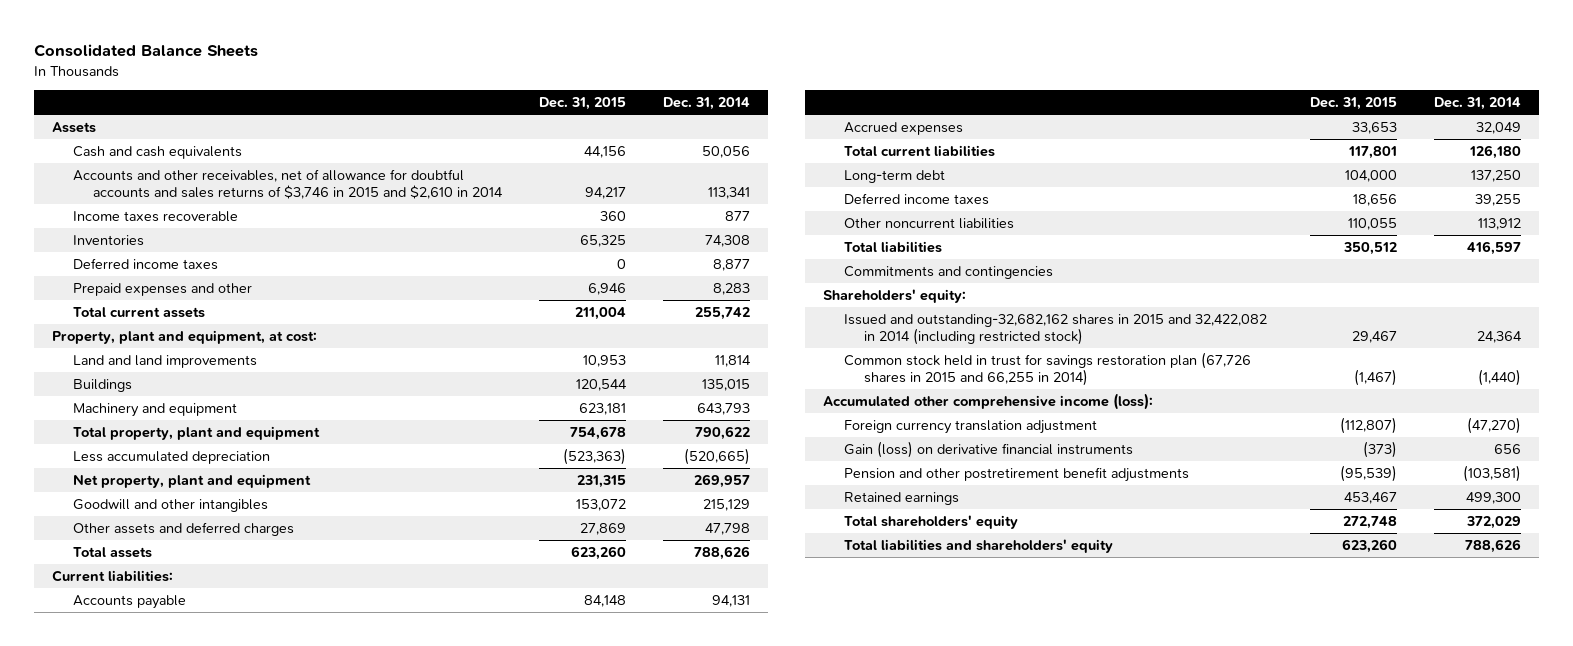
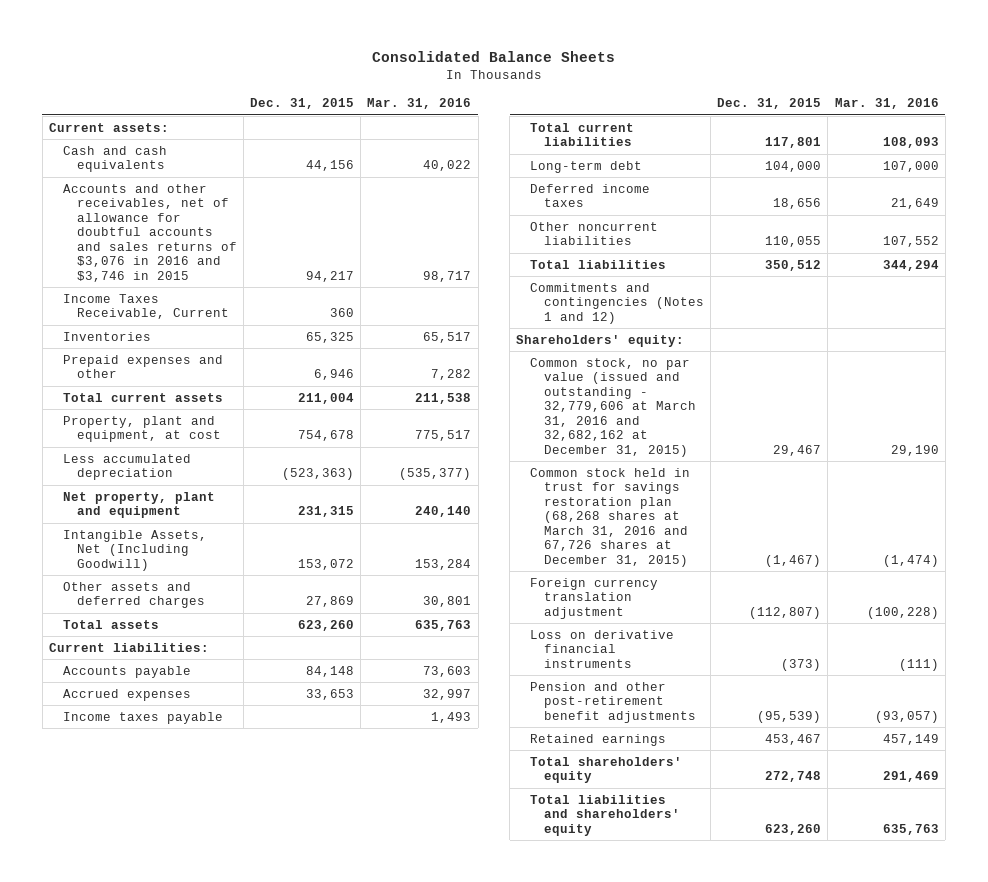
- | Dec. 31, 2015 | Dec. 31, 2014
+ | Dec. 31, 2015 | Mar. 31, 2016
- Assets
+ Current assets:
- Accounts and other receivables, net of allowance for doubtful accounts and sales returns of $3,746 in 2015 and $2,610 in 2014 | 94,217 | 113,341
- Income taxes recoverable | 360 | 877
+ Accounts and other receivables, net of allowance for doubtful accounts and sales returns of $3,076 in 2016 and $3,746 in 2015 | 94,217 | 98,717
+ Income Taxes Receivable, Current | 360 |
- Deferred income taxes | 0 | 8,877
- Property, plant and equipment, at cost:
- Land and land improvements | 10,953 | 11,814
- Buildings | 120,544 | 135,015
- Machinery and equipment | 623,181 | 643,793
- Total property, plant and equipment | 754,678 | 790,622
+ Property, plant and equipment, at cost | 754,678 | 775,517
- Goodwill and other intangibles | 153,072 | 215,129
+ Intangible Assets, Net (Including Goodwill) | 153,072 | 153,284
+ Income taxes payable | | 1,493
- Commitments and contingencies
+ Commitments and contingencies (Notes 1 and 12)
- Issued and outstanding-32,682,162 shares in 2015 and 32,422,082 in 2014 (including restricted stock) | 29,467 | 24,364
- Common stock held in trust for savings restoration plan (67,726 shares in 2015 and 66,255 in 2014) | (1,467) | (1,440)
- Accumulated other comprehensive income (loss):
+ Common stock, no par value (issued and outstanding - 32,779,606 at March 31, 2016 and 32,682,162 at December 31, 2015) | 29,467 | 29,190
+ Common stock held in trust for savings restoration plan (68,268 shares at March 31, 2016 and 67,726 shares at December 31, 2015) | (1,467) | (1,474)
- Gain (loss) on derivative financial instruments | (373) | 656
- Pension and other postretirement benefit adjustments | (95,539) | (103,581)
+ Loss on derivative financial instruments | (373) | (111)
+ Pension and other post-retirement benefit adjustments | (95,539) | (93,057)

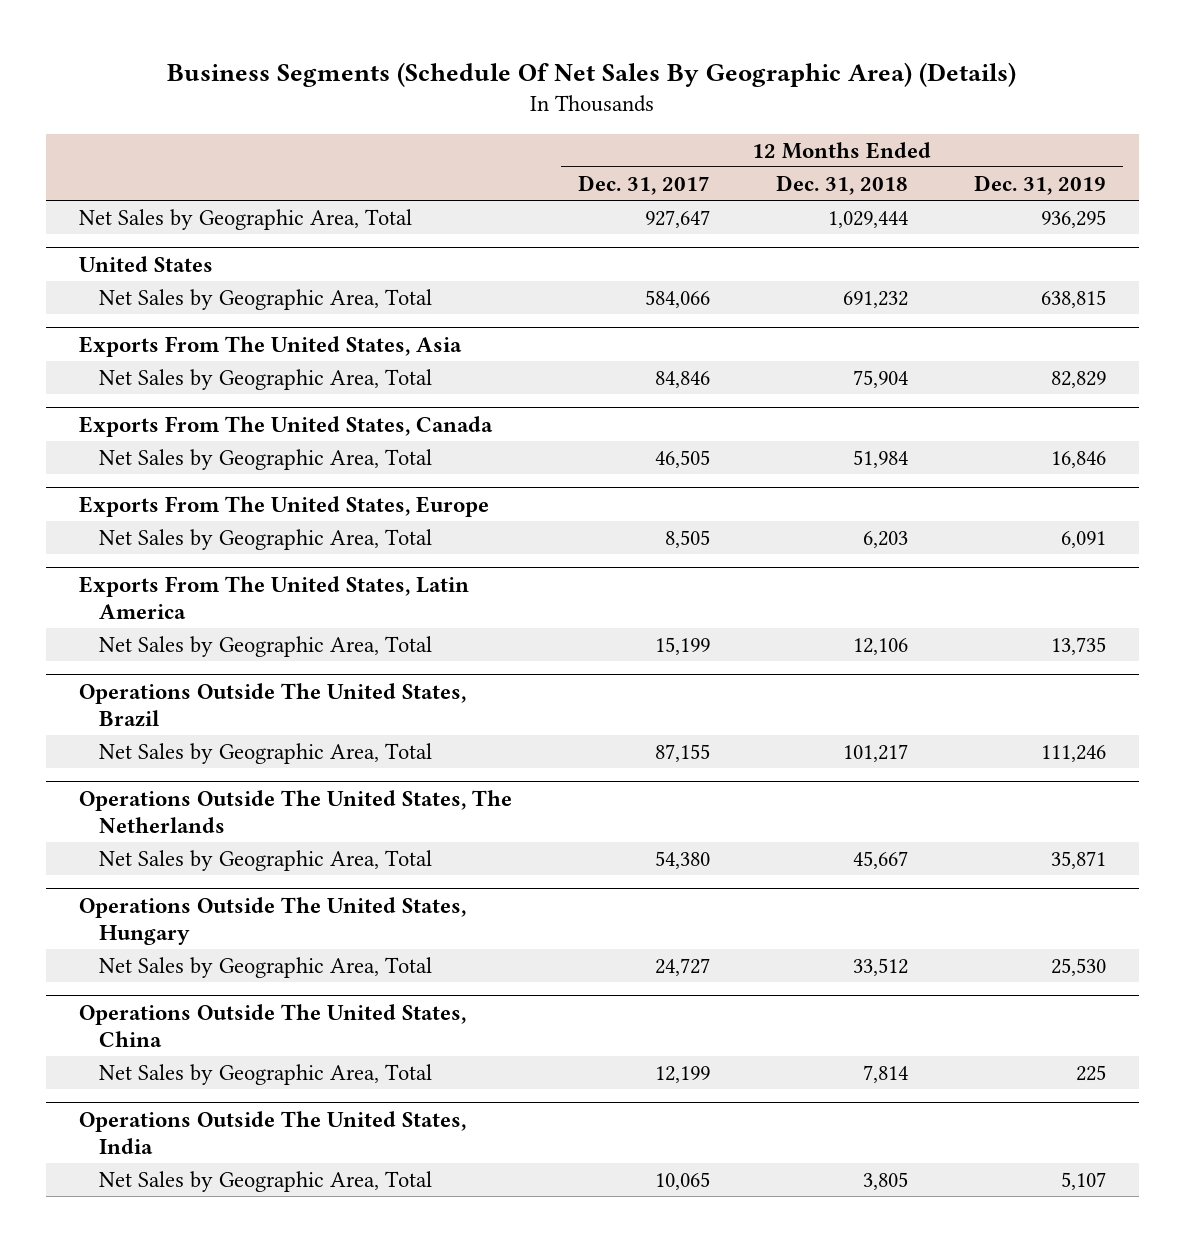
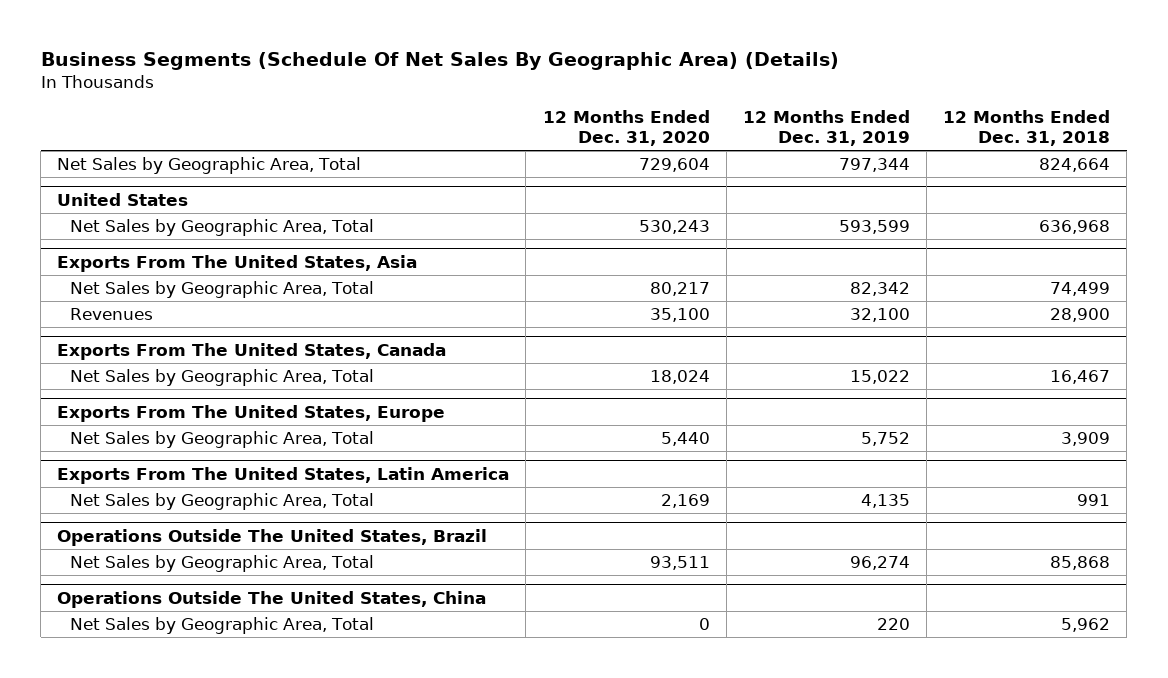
- | 12 Months Ended Dec. 31, 2017 | 12 Months Ended Dec. 31, 2018 | 12 Months Ended Dec. 31, 2019
+ | 12 Months Ended Dec. 31, 2020 | 12 Months Ended Dec. 31, 2019 | 12 Months Ended Dec. 31, 2018
- Net Sales by Geographic Area, Total | 927,647 | 1,029,444 | 936,295
+ Net Sales by Geographic Area, Total | 729,604 | 797,344 | 824,664
@ United States
- Net Sales by Geographic Area, Total | 584,066 | 691,232 | 638,815
+ Net Sales by Geographic Area, Total | 530,243 | 593,599 | 636,968
@ Exports From The United States, Asia
- Net Sales by Geographic Area, Total | 84,846 | 75,904 | 82,829
+ Net Sales by Geographic Area, Total | 80,217 | 82,342 | 74,499
+ Revenues | 35,100 | 32,100 | 28,900
@ Exports From The United States, Canada
- Net Sales by Geographic Area, Total | 46,505 | 51,984 | 16,846
+ Net Sales by Geographic Area, Total | 18,024 | 15,022 | 16,467
@ Exports From The United States, Europe
- Net Sales by Geographic Area, Total | 8,505 | 6,203 | 6,091
+ Net Sales by Geographic Area, Total | 5,440 | 5,752 | 3,909
@ Exports From The United States, Latin America
- Net Sales by Geographic Area, Total | 15,199 | 12,106 | 13,735
+ Net Sales by Geographic Area, Total | 2,169 | 4,135 | 991
@ Operations Outside The United States, Brazil
- Net Sales by Geographic Area, Total | 87,155 | 101,217 | 111,246
- Operations Outside The United States, The Netherlands
- Net Sales by Geographic Area, Total | 54,380 | 45,667 | 35,871
- Operations Outside The United States, Hungary
- Net Sales by Geographic Area, Total | 24,727 | 33,512 | 25,530
@ Operations Outside The United States, Brazil
+ Net Sales by Geographic Area, Total | 93,511 | 96,274 | 85,868
@ Operations Outside The United States, China
- Net Sales by Geographic Area, Total | 12,199 | 7,814 | 225
- Operations Outside The United States, India
- Net Sales by Geographic Area, Total | 10,065 | 3,805 | 5,107
@ Operations Outside The United States, China
+ Net Sales by Geographic Area, Total | 0 | 220 | 5,962

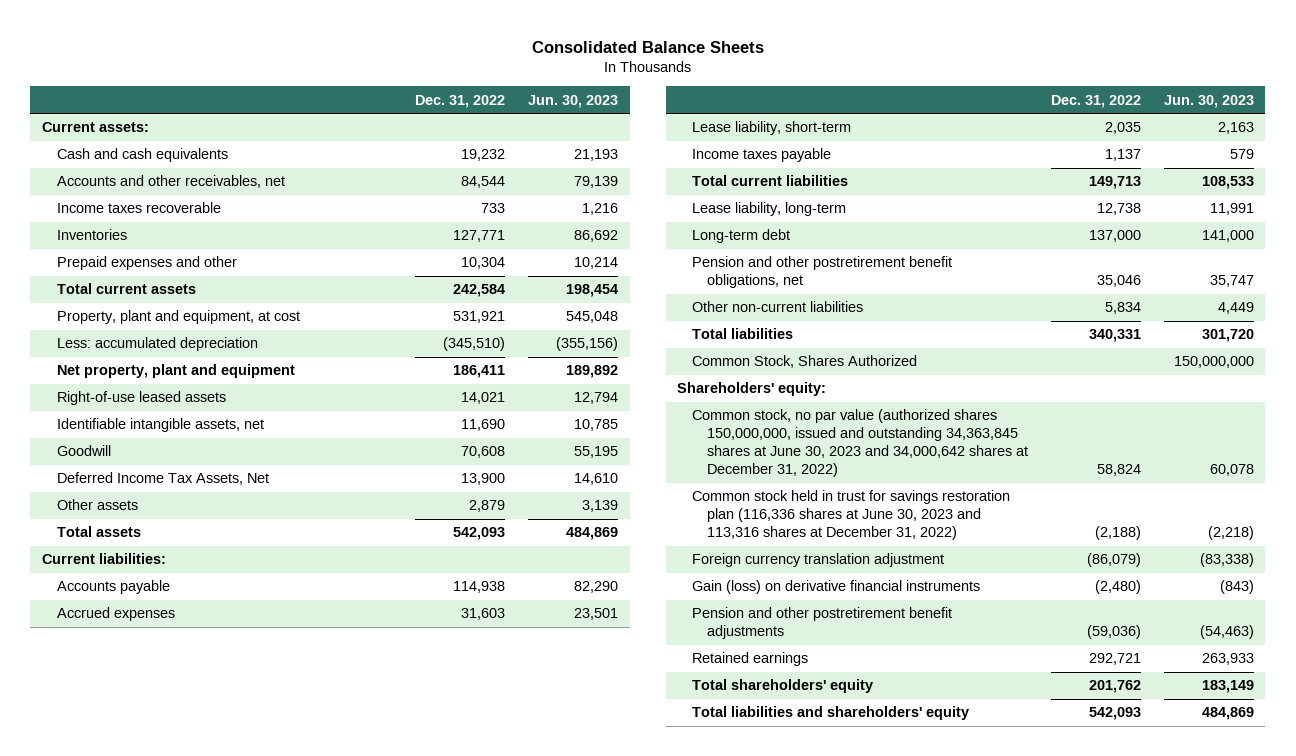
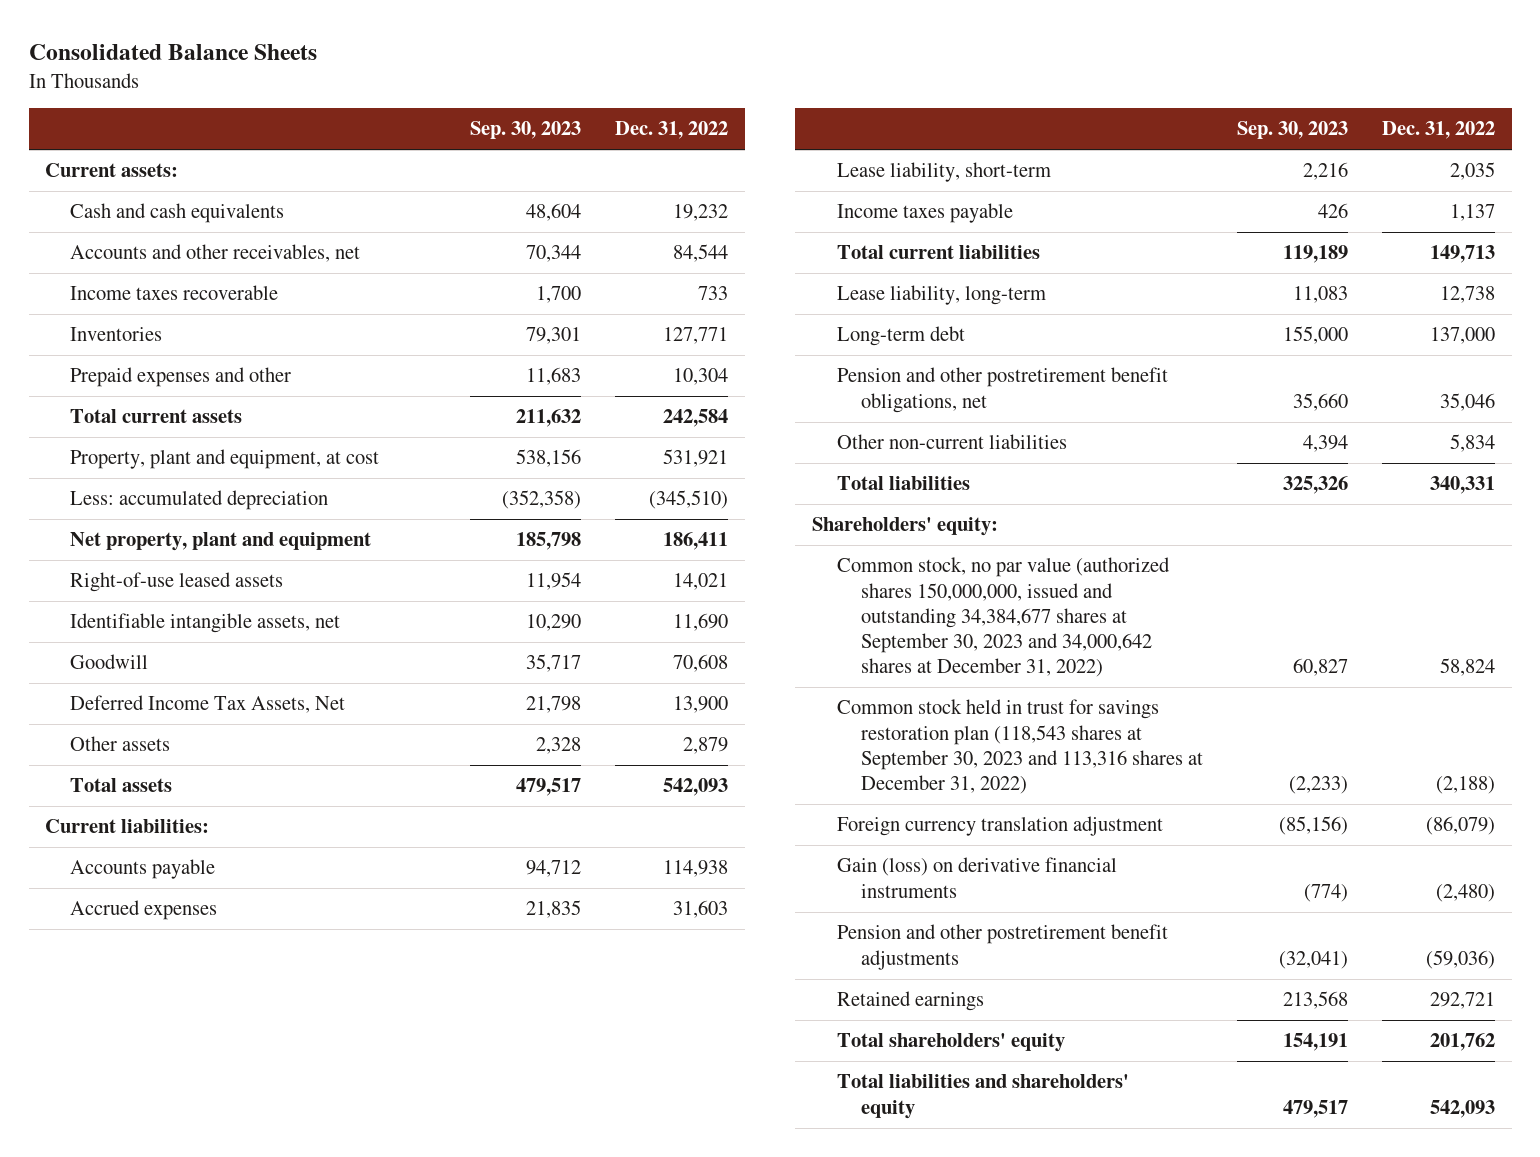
- | Dec. 31, 2022 | Jun. 30, 2023
+ | Sep. 30, 2023 | Dec. 31, 2022
- Common Stock, Shares Authorized | | 150,000,000
- Common stock, no par value (authorized shares 150,000,000, issued and outstanding 34,363,845 shares at June 30, 2023 and 34,000,642 shares at December 31, 2022) | 58,824 | 60,078
- Common stock held in trust for savings restoration plan (116,336 shares at June 30, 2023 and 113,316 shares at December 31, 2022) | (2,188) | (2,218)
+ Common stock, no par value (authorized shares 150,000,000, issued and outstanding 34,384,677 shares at September 30, 2023 and 34,000,642 shares at December 31, 2022) | 60,827 | 58,824
+ Common stock held in trust for savings restoration plan (118,543 shares at September 30, 2023 and 113,316 shares at December 31, 2022) | (2,233) | (2,188)

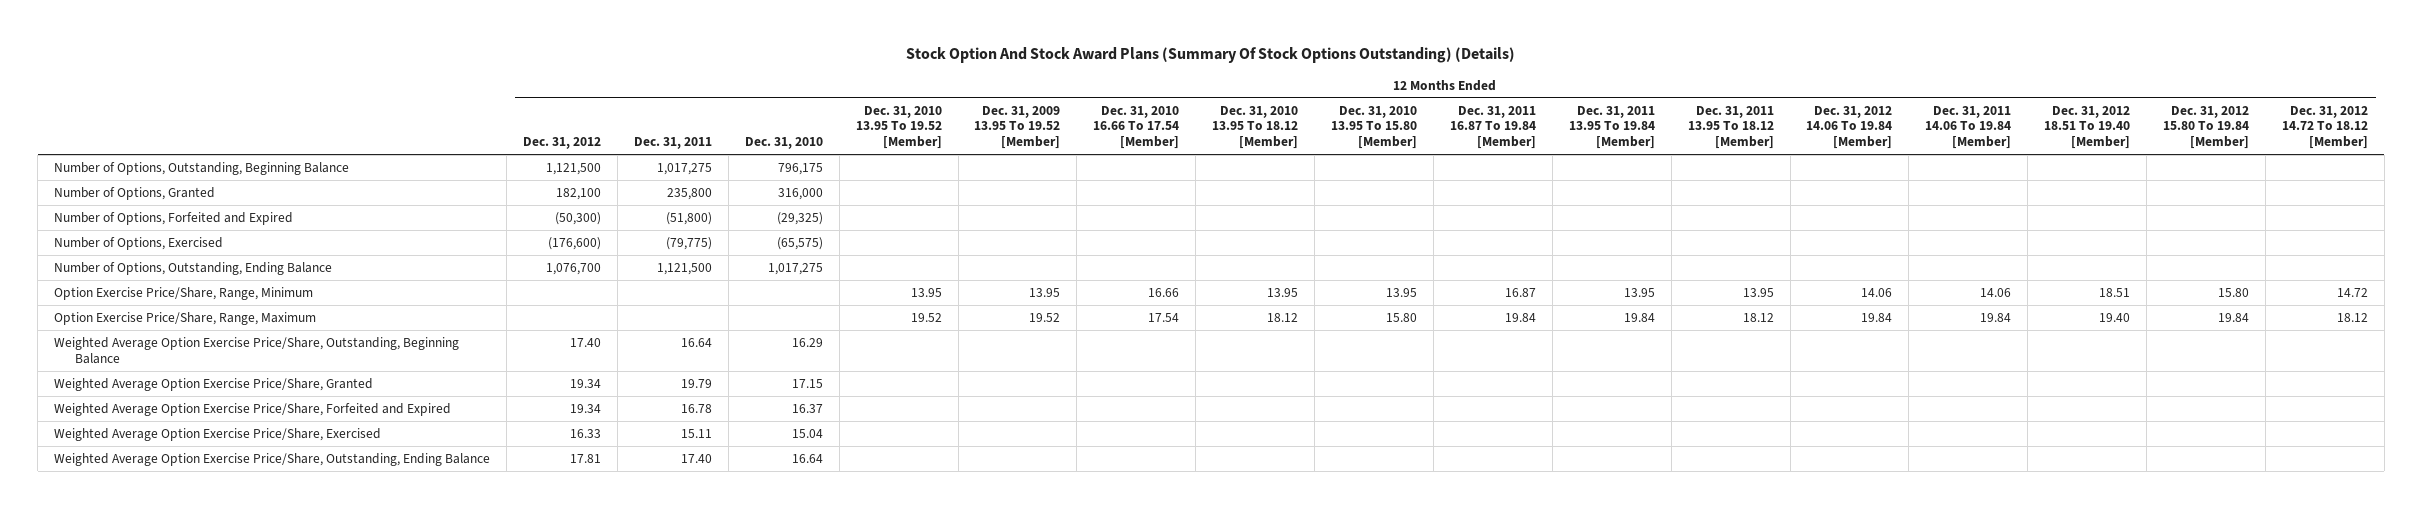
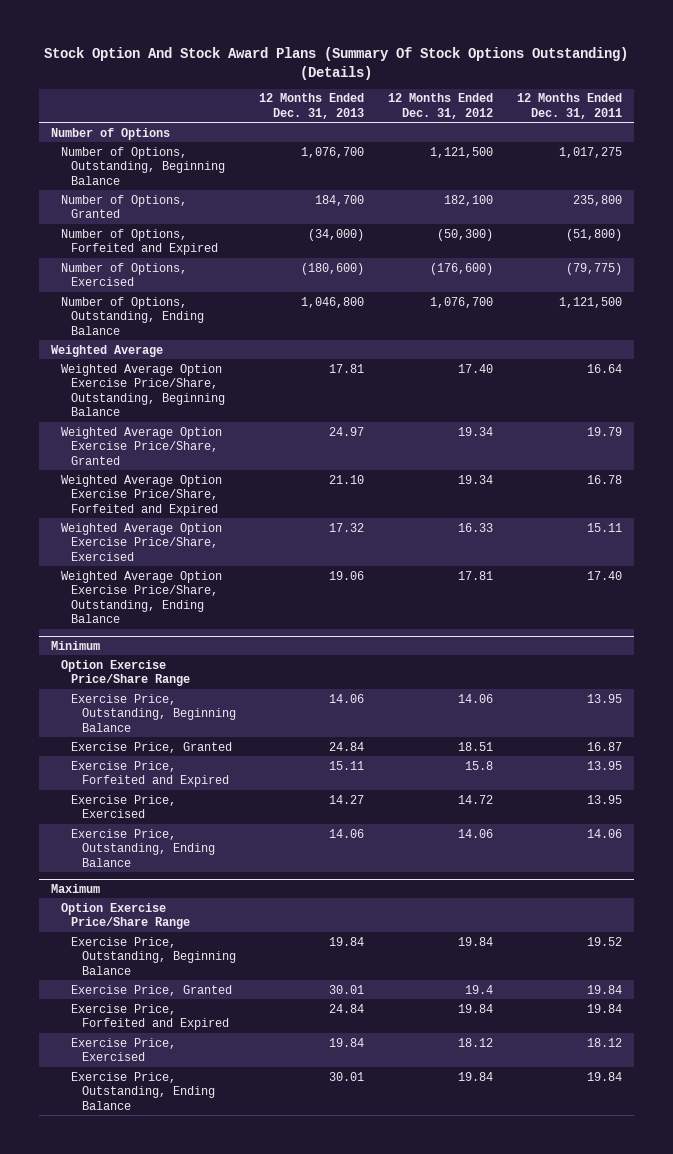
- | 12 Months Ended Dec. 31, 2012 | 12 Months Ended Dec. 31, 2011 | 12 Months Ended Dec. 31, 2010 | 12 Months Ended Dec. 31, 2010 13.95 To 19.52 [Member] | 12 Months Ended Dec. 31, 2009 13.95 To 19.52 [Member] | 12 Months Ended Dec. 31, 2010 16.66 To 17.54 [Member] | 12 Months Ended Dec. 31, 2010 13.95 To 18.12 [Member] | 12 Months Ended Dec. 31, 2010 13.95 To 15.80 [Member] | 12 Months Ended Dec. 31, 2011 16.87 To 19.84 [Member] | 12 Months Ended Dec. 31, 2011 13.95 To 19.84 [Member] | 12 Months Ended Dec. 31, 2011 13.95 To 18.12 [Member] | 12 Months Ended Dec. 31, 2012 14.06 To 19.84 [Member] | 12 Months Ended Dec. 31, 2011 14.06 To 19.84 [Member] | 12 Months Ended Dec. 31, 2012 18.51 To 19.40 [Member] | 12 Months Ended Dec. 31, 2012 15.80 To 19.84 [Member] | 12 Months Ended Dec. 31, 2012 14.72 To 18.12 [Member]
+ | 12 Months Ended Dec. 31, 2013 | 12 Months Ended Dec. 31, 2012 | 12 Months Ended Dec. 31, 2011
+ Number of Options
- Option Exercise Price/Share, Range, Minimum | | | | 13.95 | 13.95 | 16.66 | 13.95 | 13.95 | 16.87 | 13.95 | 13.95 | 14.06 | 14.06 | 18.51 | 15.80 | 14.72
- Option Exercise Price/Share, Range, Maximum | | | | 19.52 | 19.52 | 17.54 | 18.12 | 15.80 | 19.84 | 19.84 | 18.12 | 19.84 | 19.84 | 19.40 | 19.84 | 18.12
+ Weighted Average
+ Minimum
+ Option Exercise Price/Share Range
+ Exercise Price, Outstanding, Beginning Balance | 14.06 | 14.06 | 13.95
+ Exercise Price, Granted | 24.84 | 18.51 | 16.87
+ Exercise Price, Forfeited and Expired | 15.11 | 15.8 | 13.95
+ Exercise Price, Exercised | 14.27 | 14.72 | 13.95
+ Exercise Price, Outstanding, Ending Balance | 14.06 | 14.06 | 14.06
+ Maximum
+ Option Exercise Price/Share Range
+ Exercise Price, Outstanding, Beginning Balance | 19.84 | 19.84 | 19.52
+ Exercise Price, Granted | 30.01 | 19.4 | 19.84
+ Exercise Price, Forfeited and Expired | 24.84 | 19.84 | 19.84
+ Exercise Price, Exercised | 19.84 | 18.12 | 18.12
+ Exercise Price, Outstanding, Ending Balance | 30.01 | 19.84 | 19.84

